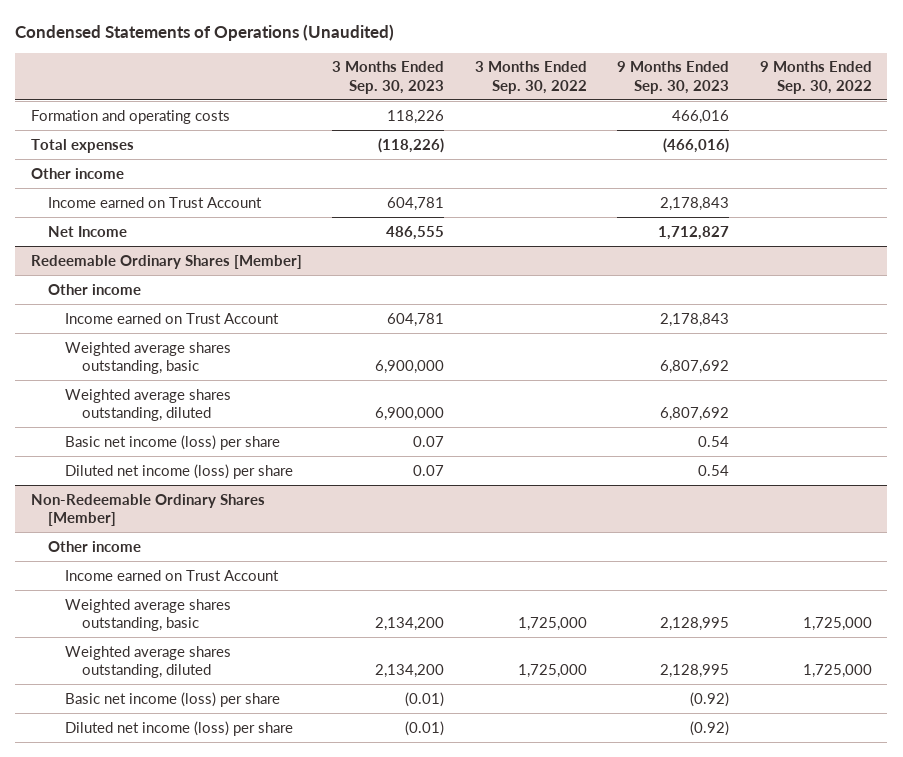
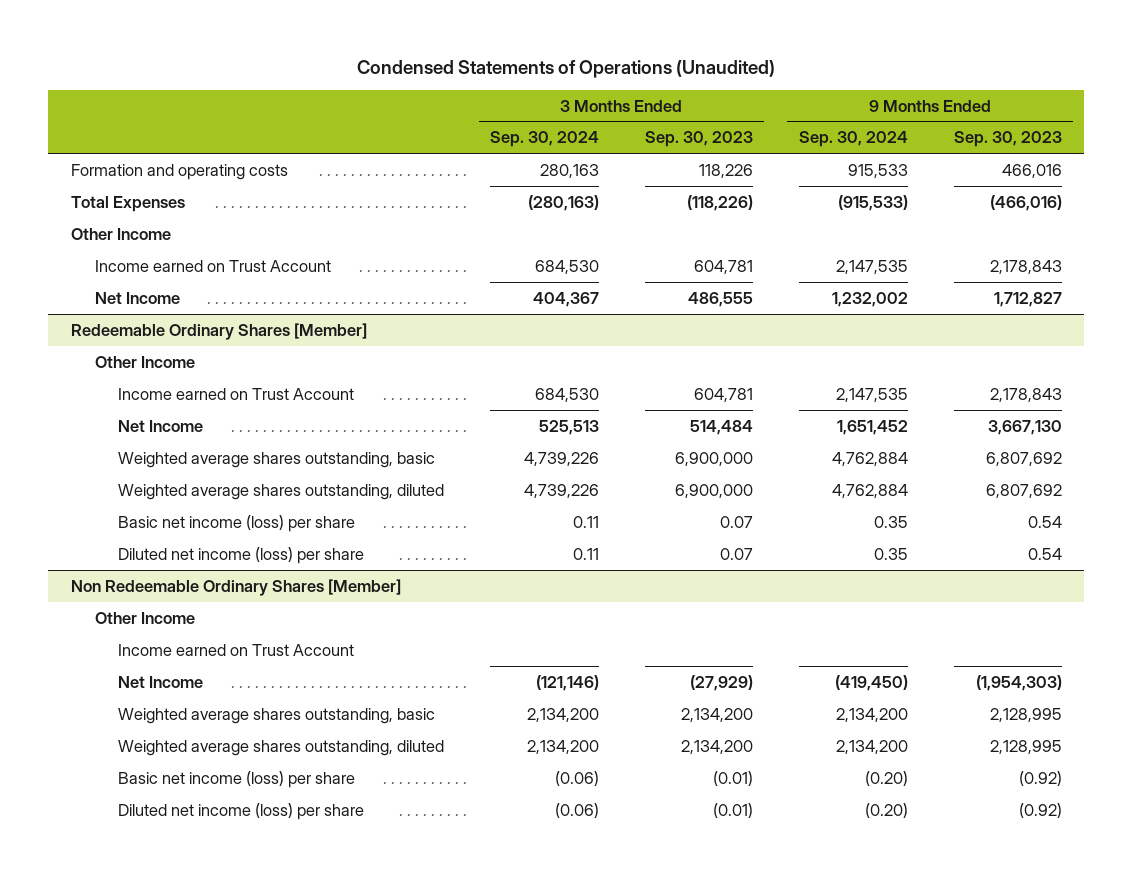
- | 3 Months Ended Sep. 30, 2023 | 3 Months Ended Sep. 30, 2022 | 9 Months Ended Sep. 30, 2023 | 9 Months Ended Sep. 30, 2022
+ | 3 Months Ended Sep. 30, 2024 | 3 Months Ended Sep. 30, 2023 | 9 Months Ended Sep. 30, 2024 | 9 Months Ended Sep. 30, 2023
- Total expenses | (118,226) | | (466,016) |
- Other income
+ Total Expenses | (280,163) | (118,226) | (915,533) | (466,016)
+ Other Income
@ Redeemable Ordinary Shares [Member]
- Other income
+ Other Income
+ Net Income | 525,513 | 514,484 | 1,651,452 | 3,667,130
- Non-Redeemable Ordinary Shares [Member]
- Other income
+ Non Redeemable Ordinary Shares [Member]
+ Other Income
+ Net Income | (121,146) | (27,929) | (419,450) | (1,954,303)

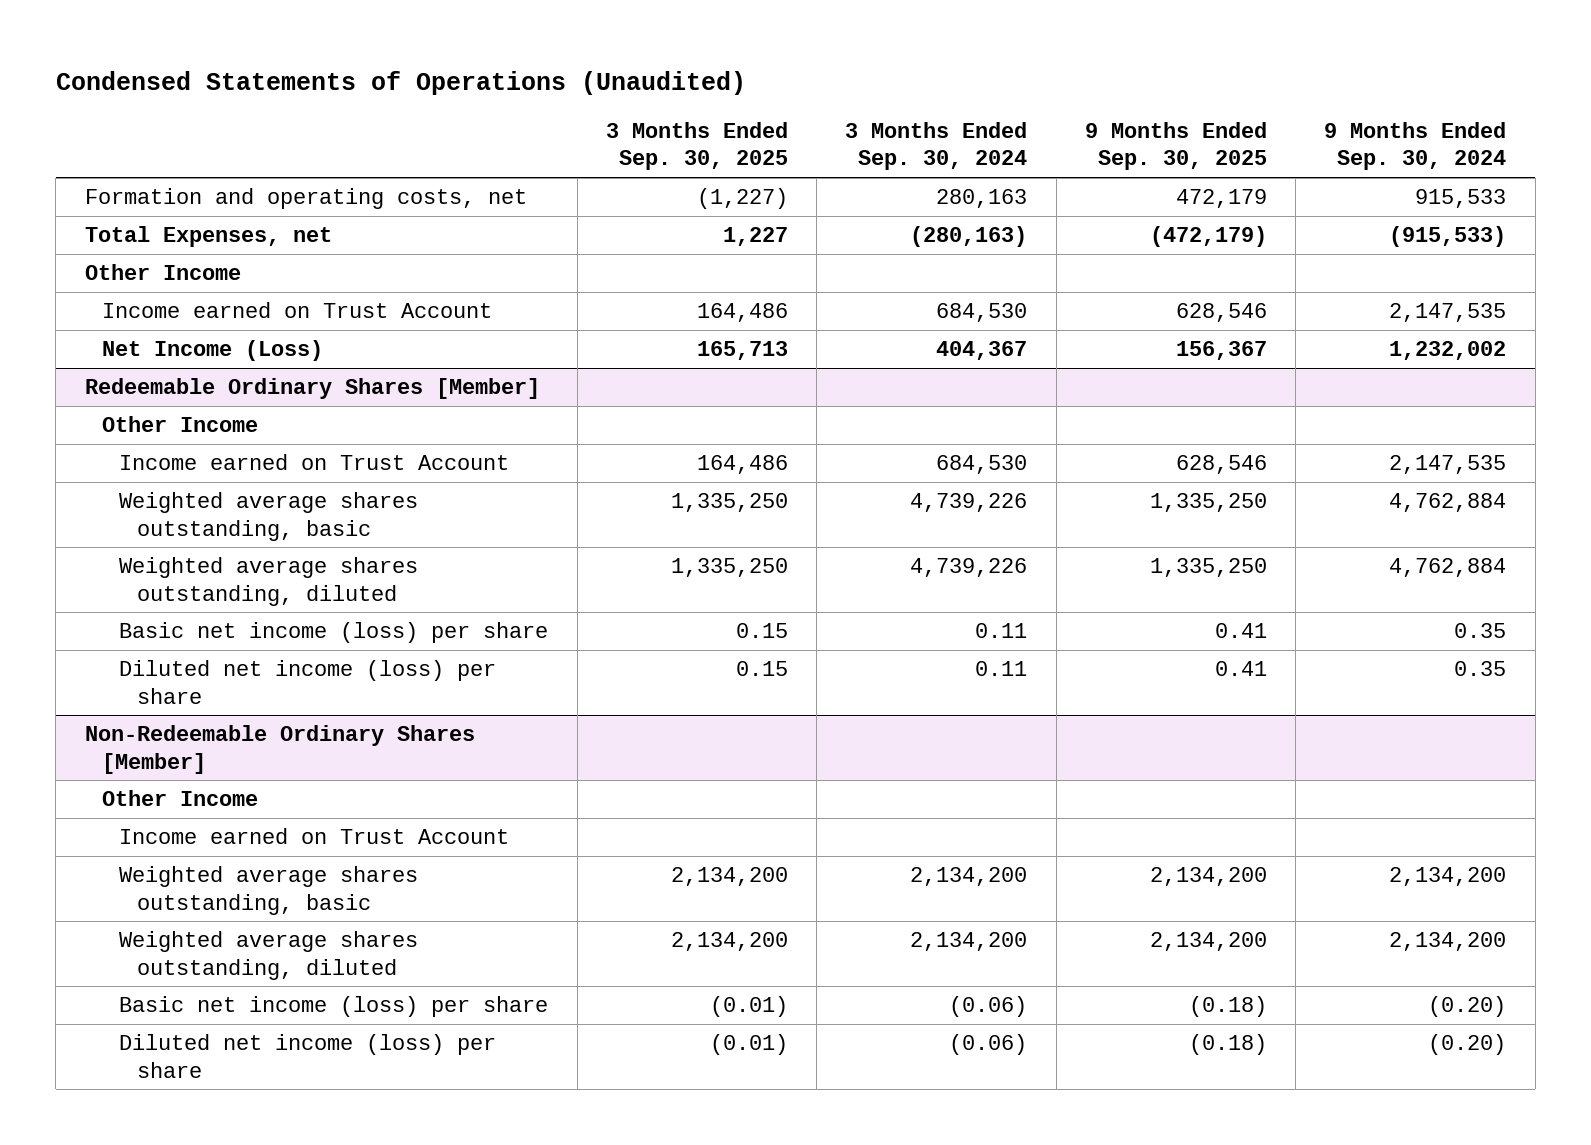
- | 3 Months Ended Sep. 30, 2024 | 3 Months Ended Sep. 30, 2023 | 9 Months Ended Sep. 30, 2024 | 9 Months Ended Sep. 30, 2023
+ | 3 Months Ended Sep. 30, 2025 | 3 Months Ended Sep. 30, 2024 | 9 Months Ended Sep. 30, 2025 | 9 Months Ended Sep. 30, 2024
- Formation and operating costs | 280,163 | 118,226 | 915,533 | 466,016
- Total Expenses | (280,163) | (118,226) | (915,533) | (466,016)
+ Formation and operating costs, net | (1,227) | 280,163 | 472,179 | 915,533
+ Total Expenses, net | 1,227 | (280,163) | (472,179) | (915,533)
- Net Income | 404,367 | 486,555 | 1,232,002 | 1,712,827
+ Net Income (Loss) | 165,713 | 404,367 | 156,367 | 1,232,002
@ Redeemable Ordinary Shares [Member]
- Net Income | 525,513 | 514,484 | 1,651,452 | 3,667,130
- Non Redeemable Ordinary Shares [Member]
+ Non-Redeemable Ordinary Shares [Member]
- Net Income | (121,146) | (27,929) | (419,450) | (1,954,303)

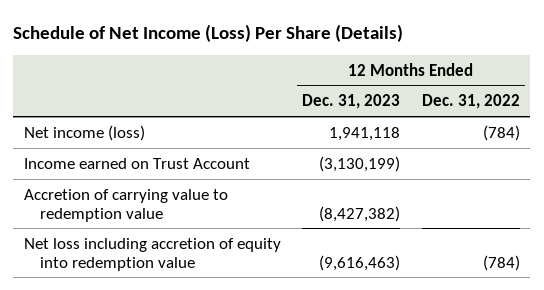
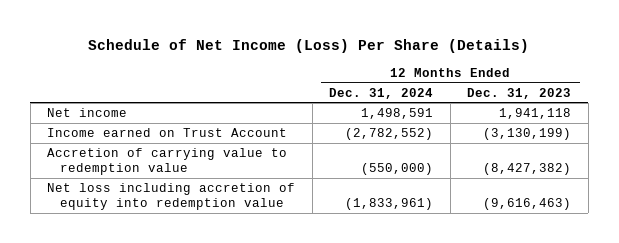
- | 12 Months Ended Dec. 31, 2023 | 12 Months Ended Dec. 31, 2022
+ | 12 Months Ended Dec. 31, 2024 | 12 Months Ended Dec. 31, 2023
- Net income (loss) | 1,941,118 | (784)
+ Net income | 1,498,591 | 1,941,118

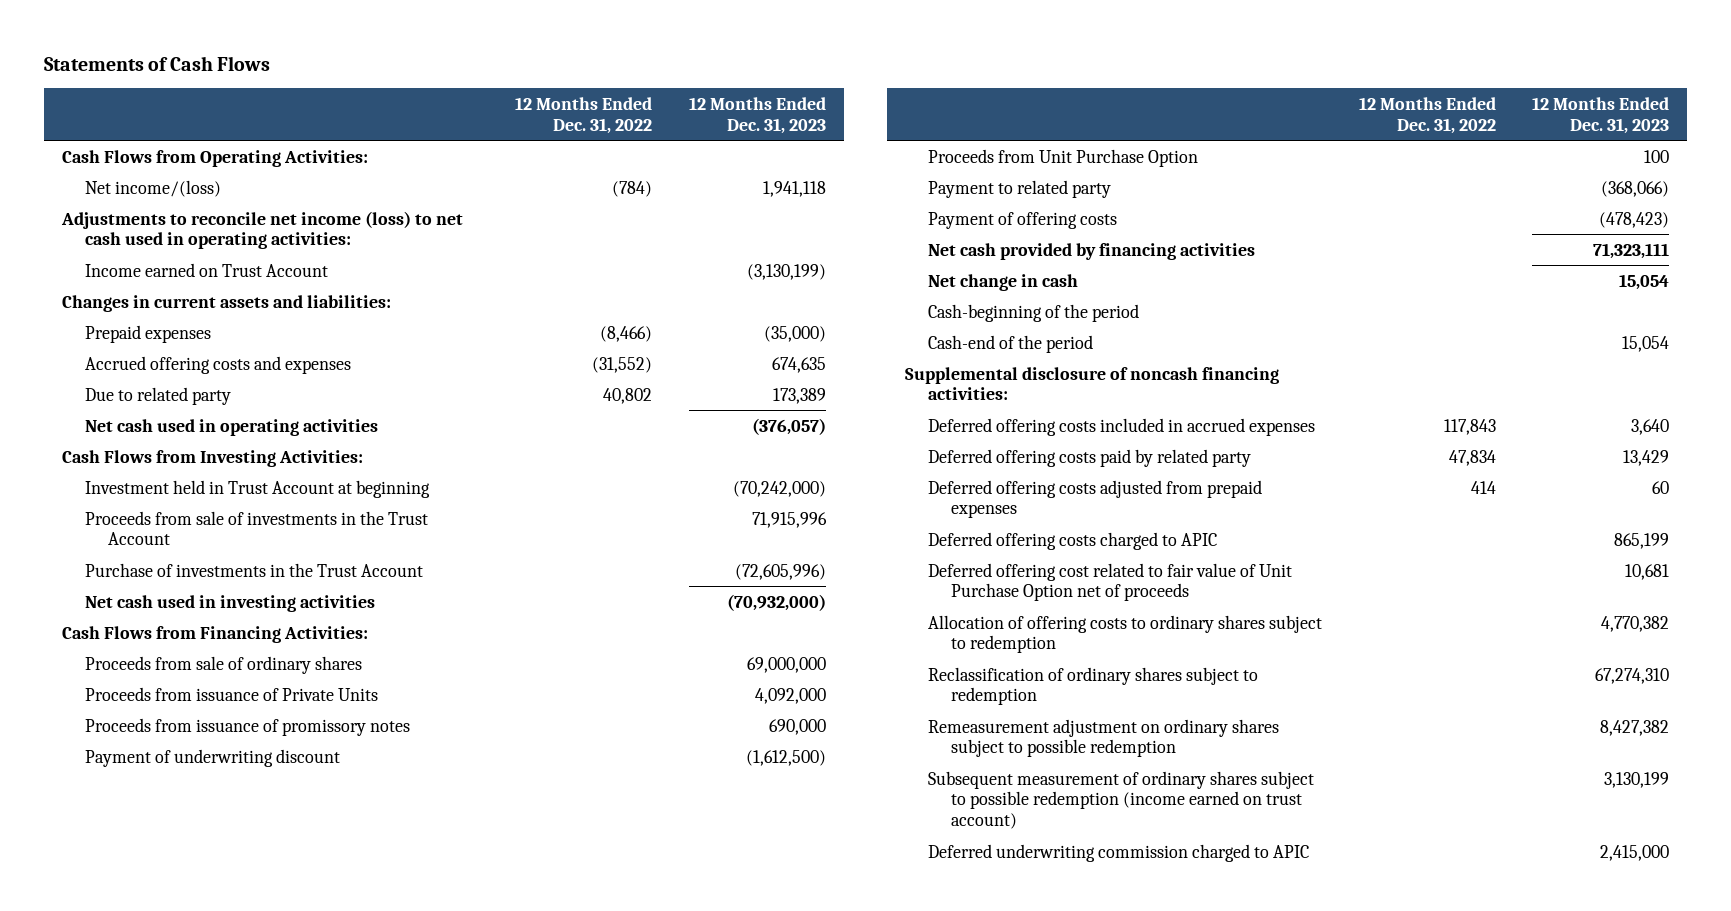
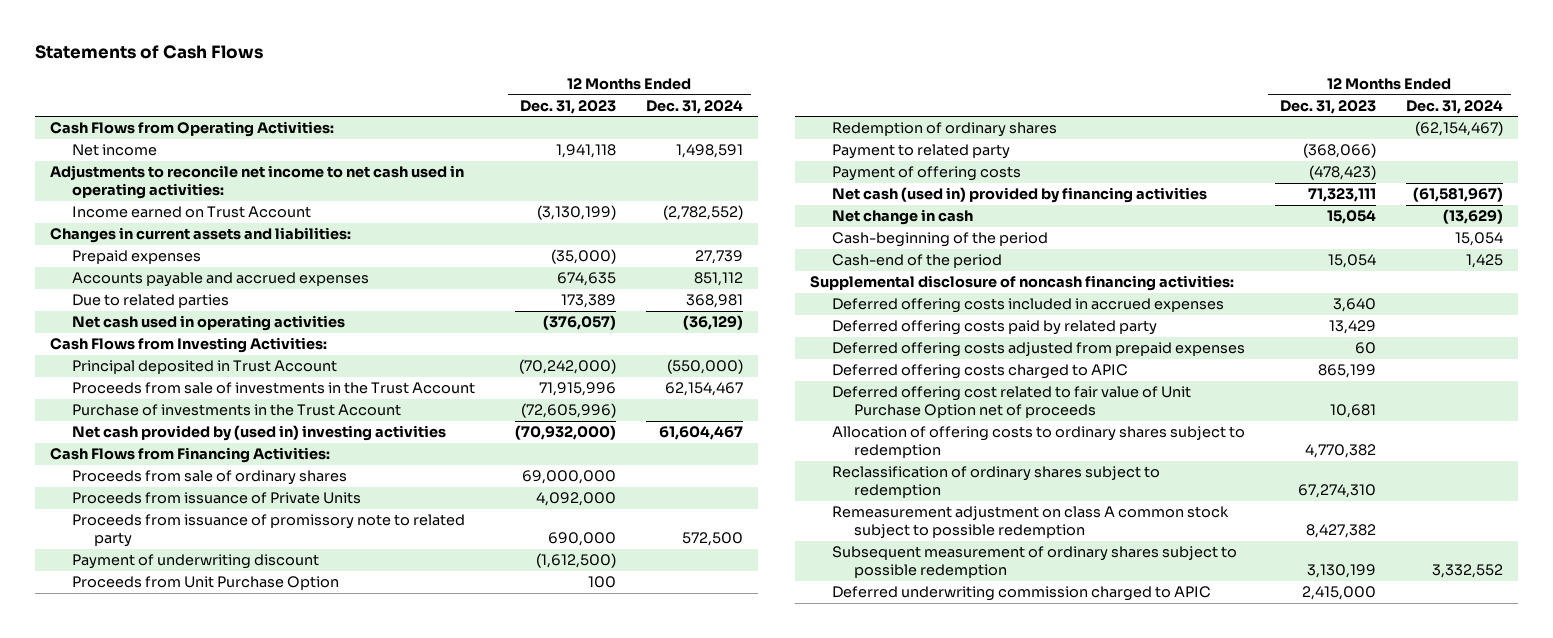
- | 12 Months Ended Dec. 31, 2022 | 12 Months Ended Dec. 31, 2023
+ | 12 Months Ended Dec. 31, 2023 | 12 Months Ended Dec. 31, 2024
- Net income/(loss) | (784) | 1,941,118
- Adjustments to reconcile net income (loss) to net cash used in operating activities:
+ Net income | 1,941,118 | 1,498,591
+ Adjustments to reconcile net income to net cash used in operating activities:
- Accrued offering costs and expenses | (31,552) | 674,635
- Due to related party | 40,802 | 173,389
+ Accounts payable and accrued expenses | 674,635 | 851,112
+ Due to related parties | 173,389 | 368,981
- Investment held in Trust Account at beginning | | (70,242,000)
+ Principal deposited in Trust Account | (70,242,000) | (550,000)
- Net cash used in investing activities | | (70,932,000)
+ Net cash provided by (used in) investing activities | (70,932,000) | 61,604,467
- Proceeds from issuance of promissory notes | | 690,000
+ Proceeds from issuance of promissory note to related party | 690,000 | 572,500
+ Redemption of ordinary shares | | (62,154,467)
- Net cash provided by financing activities | | 71,323,111
+ Net cash (used in) provided by financing activities | 71,323,111 | (61,581,967)
- Remeasurement adjustment on ordinary shares subject to possible redemption | | 8,427,382
- Subsequent measurement of ordinary shares subject to possible redemption (income earned on trust account) | | 3,130,199
+ Remeasurement adjustment on class A common stock subject to possible redemption | 8,427,382 |
+ Subsequent measurement of ordinary shares subject to possible redemption | 3,130,199 | 3,332,552

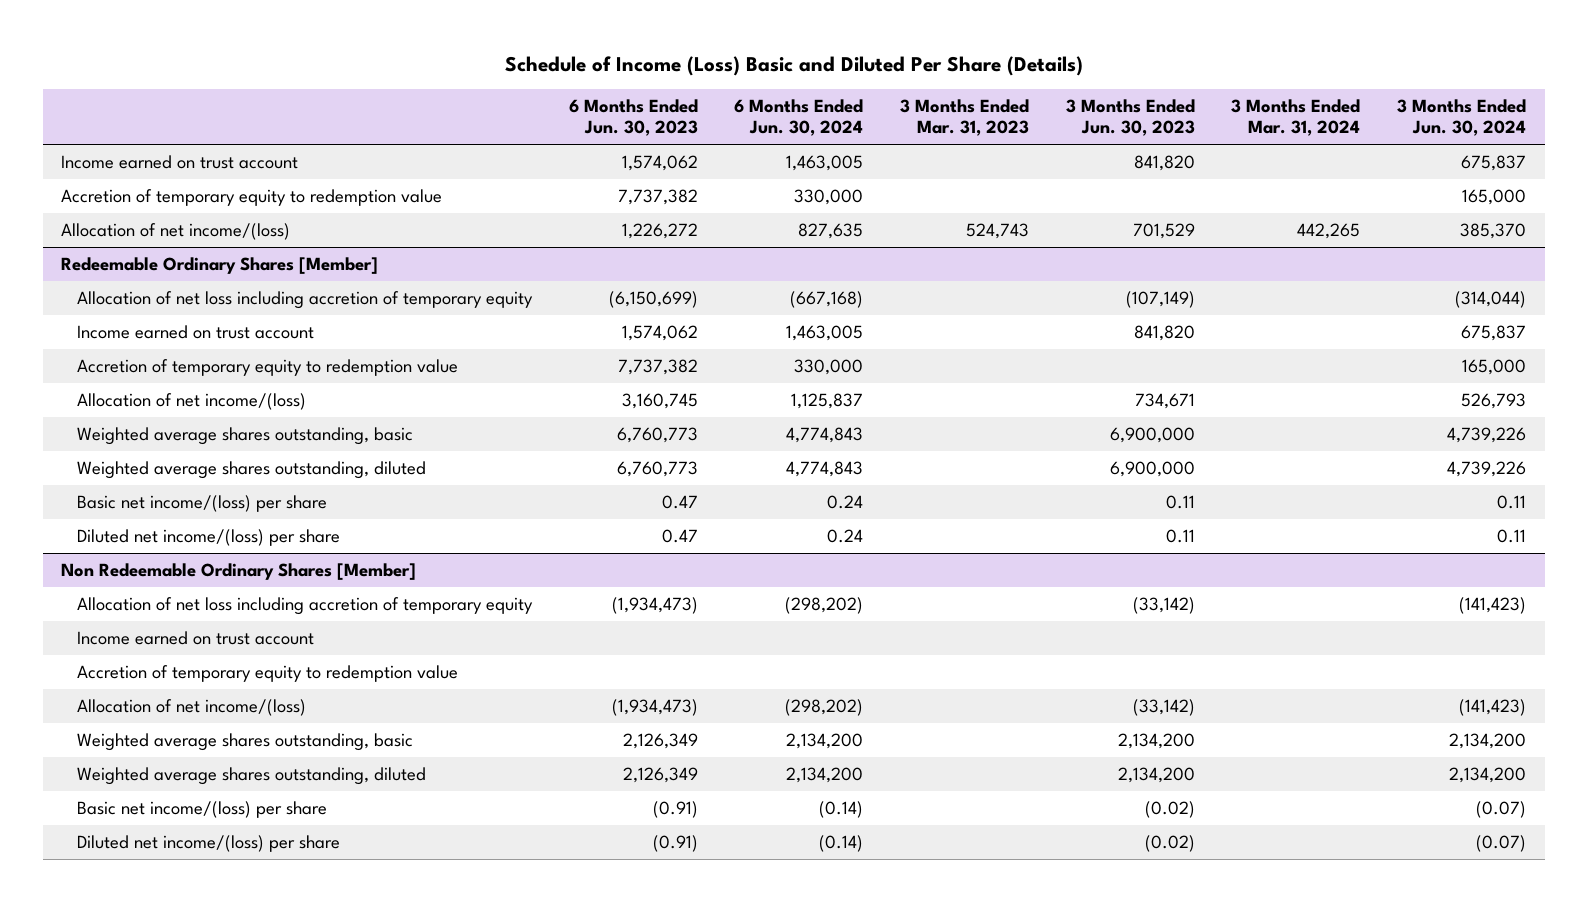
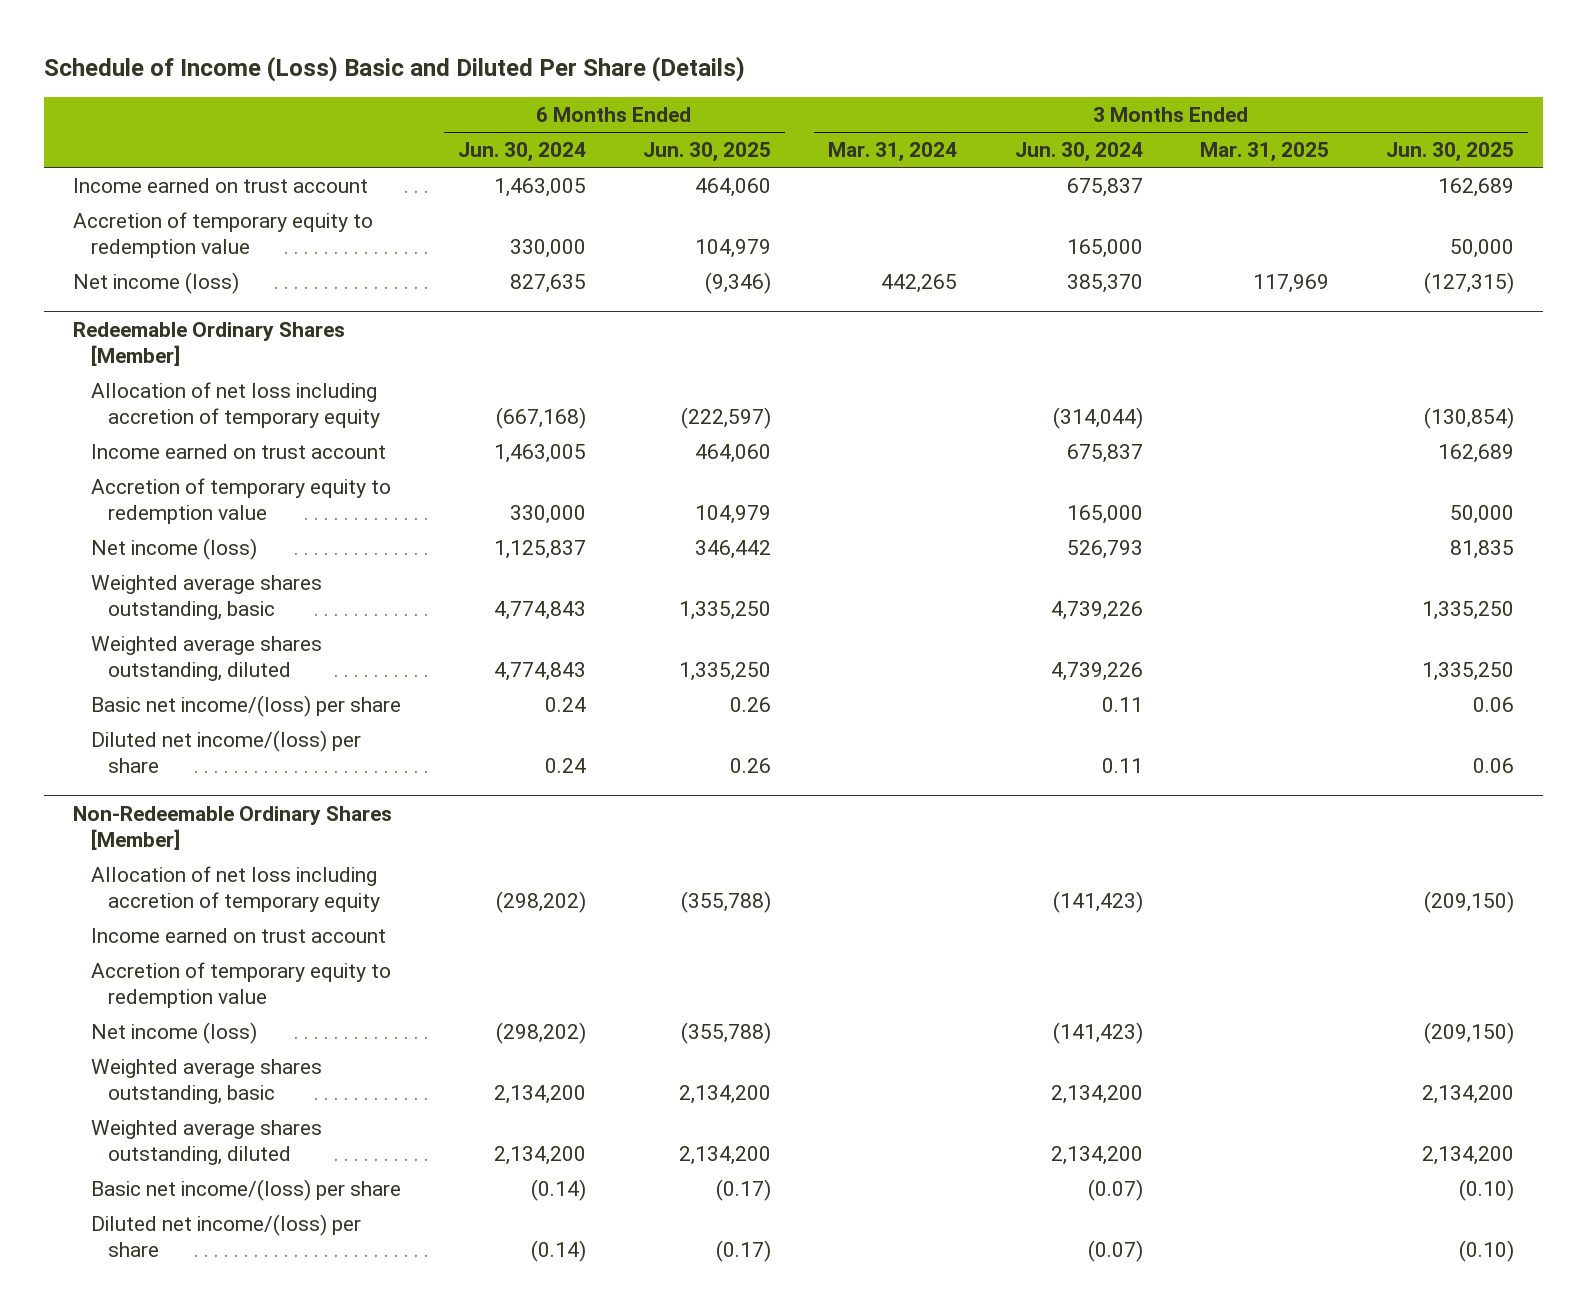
- | 6 Months Ended Jun. 30, 2023 | 6 Months Ended Jun. 30, 2024 | 3 Months Ended Mar. 31, 2023 | 3 Months Ended Jun. 30, 2023 | 3 Months Ended Mar. 31, 2024 | 3 Months Ended Jun. 30, 2024
+ | 6 Months Ended Jun. 30, 2024 | 6 Months Ended Jun. 30, 2025 | 3 Months Ended Mar. 31, 2024 | 3 Months Ended Jun. 30, 2024 | 3 Months Ended Mar. 31, 2025 | 3 Months Ended Jun. 30, 2025
- Allocation of net income/(loss) | 1,226,272 | 827,635 | 524,743 | 701,529 | 442,265 | 385,370
+ Net income (loss) | 827,635 | (9,346) | 442,265 | 385,370 | 117,969 | (127,315)
@ Redeemable Ordinary Shares [Member]
- Allocation of net income/(loss) | 3,160,745 | 1,125,837 | | 734,671 | | 526,793
+ Net income (loss) | 1,125,837 | 346,442 | | 526,793 | | 81,835
- Non Redeemable Ordinary Shares [Member]
+ Non-Redeemable Ordinary Shares [Member]
- Allocation of net income/(loss) | (1,934,473) | (298,202) | | (33,142) | | (141,423)
+ Net income (loss) | (298,202) | (355,788) | | (141,423) | | (209,150)

